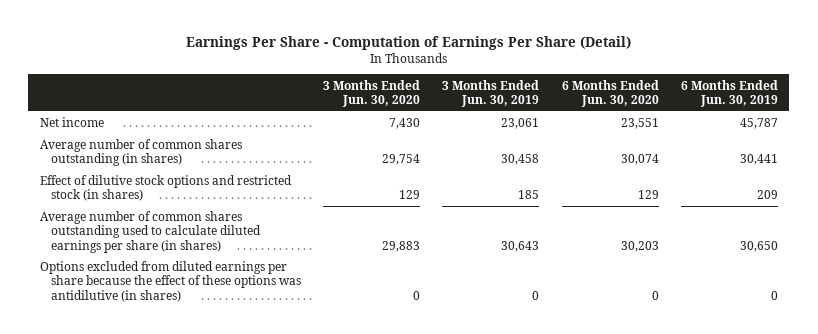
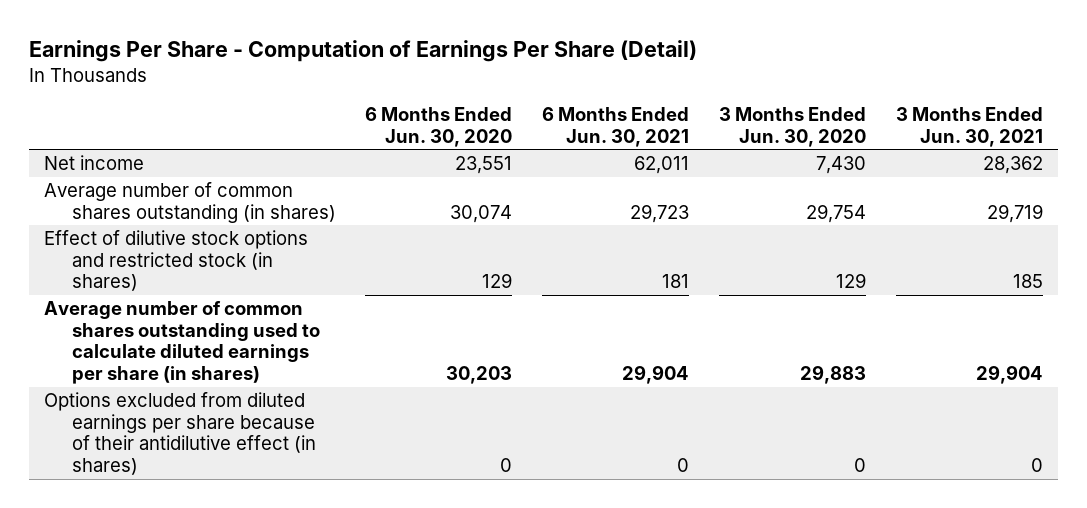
- | 3 Months Ended Jun. 30, 2020 | 3 Months Ended Jun. 30, 2019 | 6 Months Ended Jun. 30, 2020 | 6 Months Ended Jun. 30, 2019
+ | 6 Months Ended Jun. 30, 2020 | 6 Months Ended Jun. 30, 2021 | 3 Months Ended Jun. 30, 2020 | 3 Months Ended Jun. 30, 2021
- Options excluded from diluted earnings per share because the effect of these options was antidilutive (in shares) | 0 | 0 | 0 | 0
+ Options excluded from diluted earnings per share because of their antidilutive effect (in shares) | 0 | 0 | 0 | 0

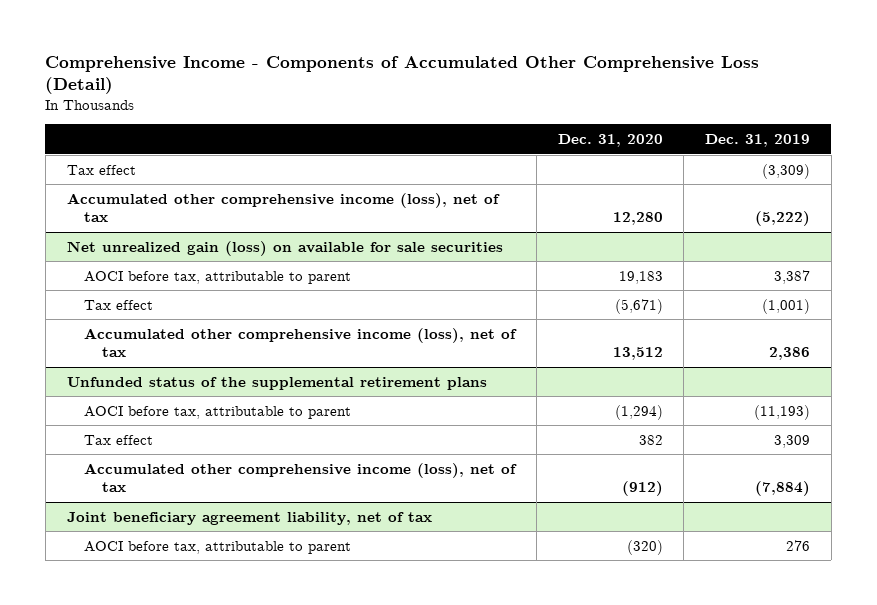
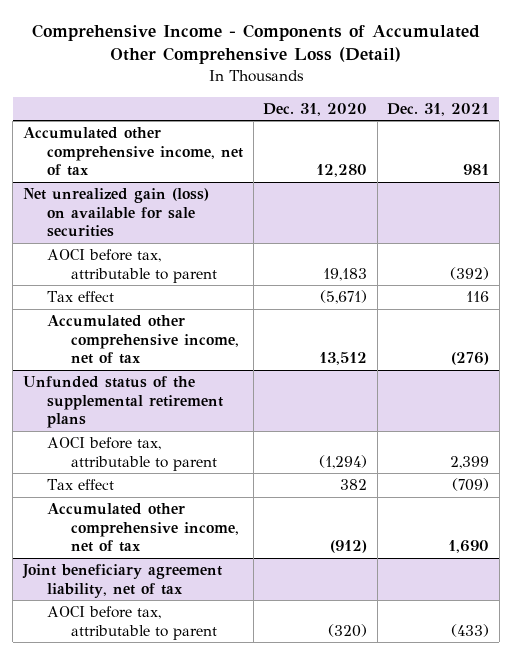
- | Dec. 31, 2020 | Dec. 31, 2019
+ | Dec. 31, 2020 | Dec. 31, 2021
- Tax effect | | (3,309)
- Accumulated other comprehensive income (loss), net of tax | 12,280 | (5,222)
+ Accumulated other comprehensive income, net of tax | 12,280 | 981
@ Net unrealized gain (loss) on available for sale securities
- Accumulated other comprehensive income (loss), net of tax | 13,512 | 2,386
+ Accumulated other comprehensive income, net of tax | 13,512 | (276)
@ Unfunded status of the supplemental retirement plans
- Accumulated other comprehensive income (loss), net of tax | (912) | (7,884)
+ Accumulated other comprehensive income, net of tax | (912) | 1,690

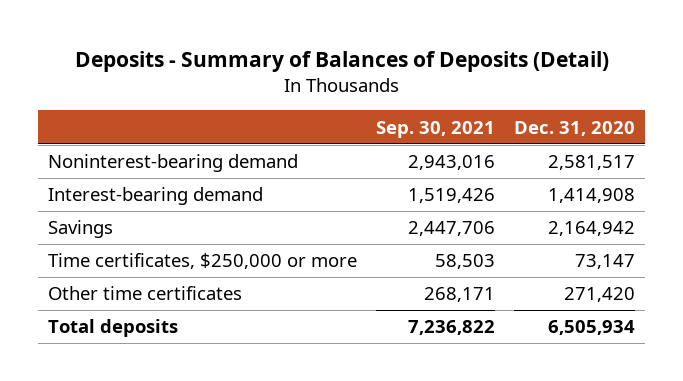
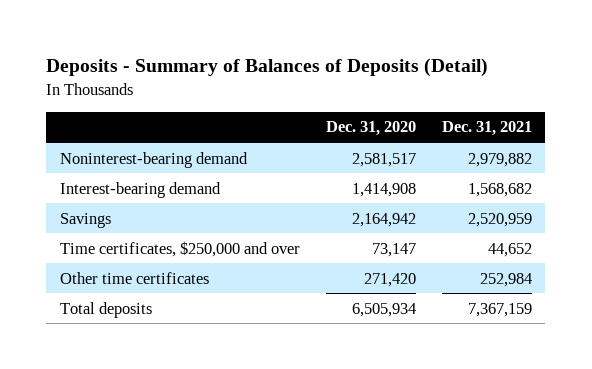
- | Sep. 30, 2021 | Dec. 31, 2020
+ | Dec. 31, 2020 | Dec. 31, 2021
- Time certificates, $250,000 or more | 58,503 | 73,147
+ Time certificates, $250,000 and over | 73,147 | 44,652

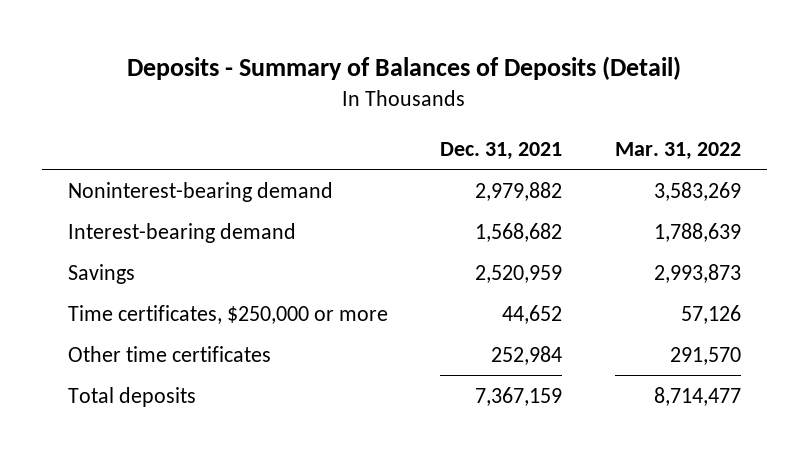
- | Dec. 31, 2020 | Dec. 31, 2021
+ | Dec. 31, 2021 | Mar. 31, 2022
- Time certificates, $250,000 and over | 73,147 | 44,652
+ Time certificates, $250,000 or more | 44,652 | 57,126

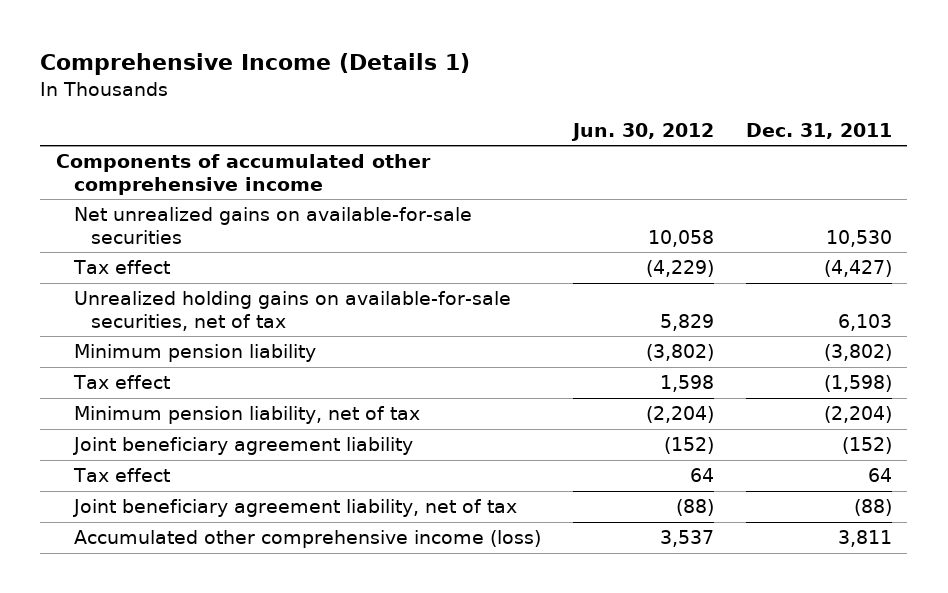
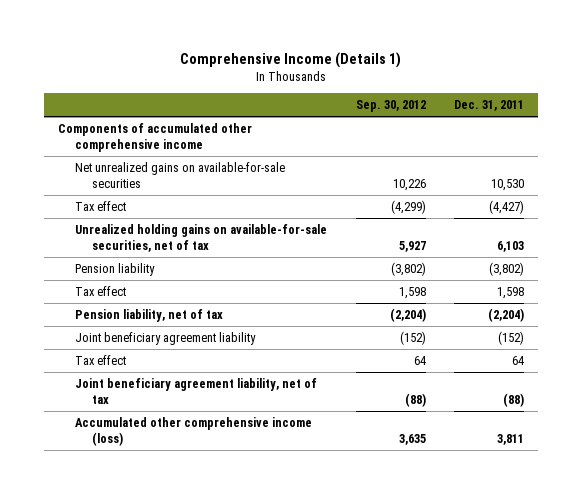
- | Jun. 30, 2012 | Dec. 31, 2011
+ | Sep. 30, 2012 | Dec. 31, 2011
- Minimum pension liability | (3,802) | (3,802)
- Tax effect | 1,598 | (1,598)
- Minimum pension liability, net of tax | (2,204) | (2,204)
+ Pension liability | (3,802) | (3,802)
+ Tax effect | 1,598 | 1,598
+ Pension liability, net of tax | (2,204) | (2,204)

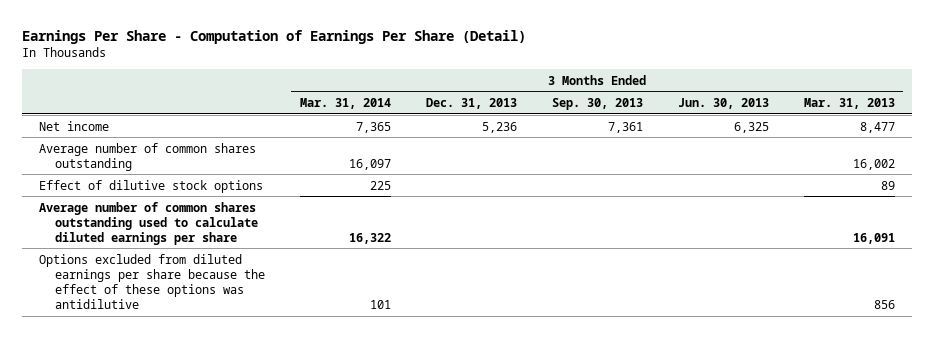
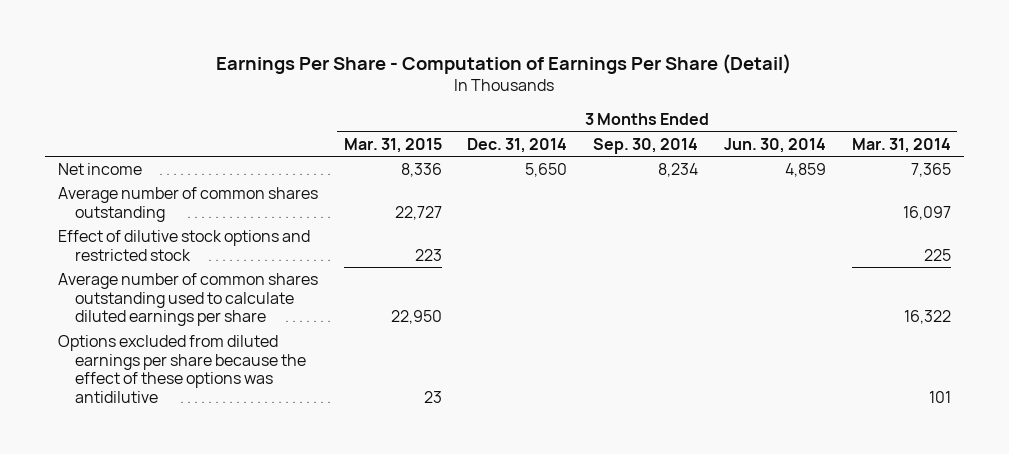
- | 3 Months Ended Mar. 31, 2014 | 3 Months Ended Dec. 31, 2013 | 3 Months Ended Sep. 30, 2013 | 3 Months Ended Jun. 30, 2013 | 3 Months Ended Mar. 31, 2013
+ | 3 Months Ended Mar. 31, 2015 | 3 Months Ended Dec. 31, 2014 | 3 Months Ended Sep. 30, 2014 | 3 Months Ended Jun. 30, 2014 | 3 Months Ended Mar. 31, 2014
- Effect of dilutive stock options | 225 | | | | 89
+ Effect of dilutive stock options and restricted stock | 223 | | | | 225

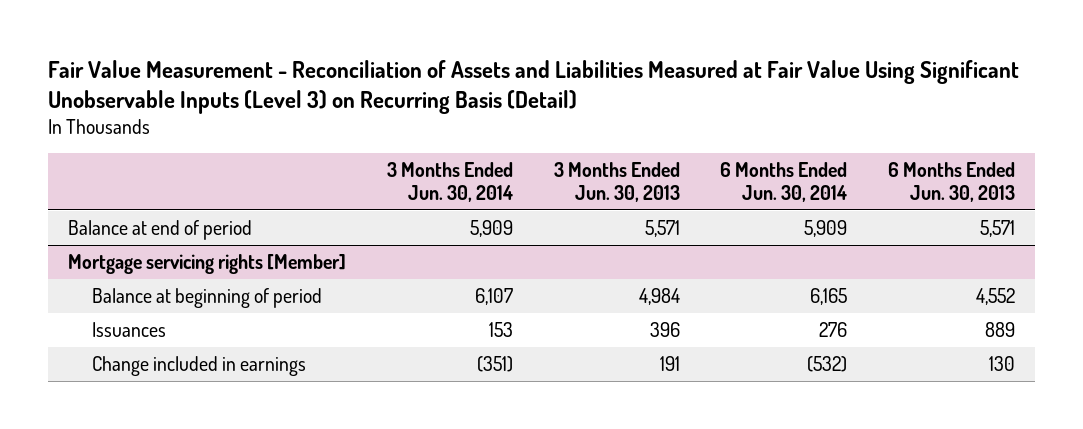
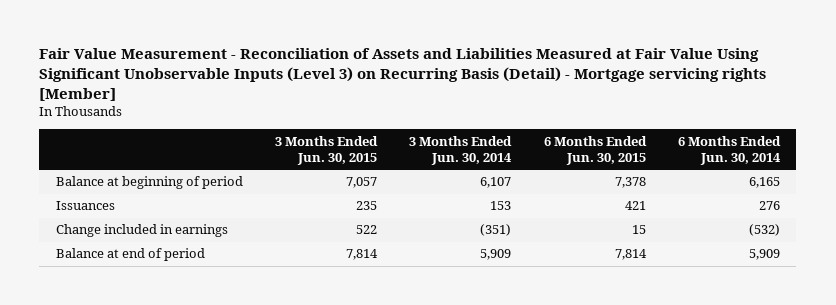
- Fair Value Measurement - Reconciliation of Assets and Liabilities Measured at Fair Value Using Significant Unobservable Inputs (Level 3) on Recurring Basis (Detail)
+ Fair Value Measurement - Reconciliation of Assets and Liabilities Measured at Fair Value Using Significant Unobservable Inputs (Level 3) on Recurring Basis (Detail) - Mortgage servicing rights [Member]
- | 3 Months Ended Jun. 30, 2014 | 3 Months Ended Jun. 30, 2013 | 6 Months Ended Jun. 30, 2014 | 6 Months Ended Jun. 30, 2013
+ | 3 Months Ended Jun. 30, 2015 | 3 Months Ended Jun. 30, 2014 | 6 Months Ended Jun. 30, 2015 | 6 Months Ended Jun. 30, 2014
- Mortgage servicing rights [Member]
moved down: Balance at end of period | 7,814 | 5,909 | 7,814 | 5,909

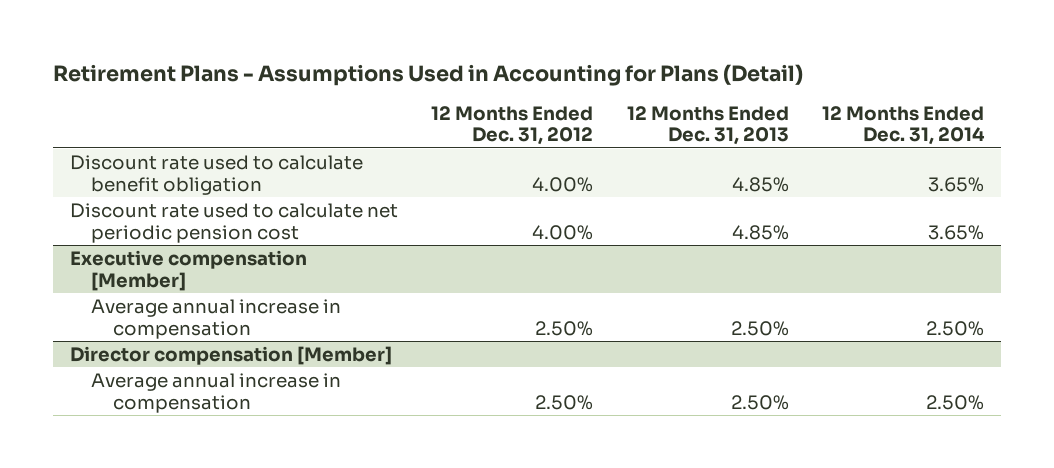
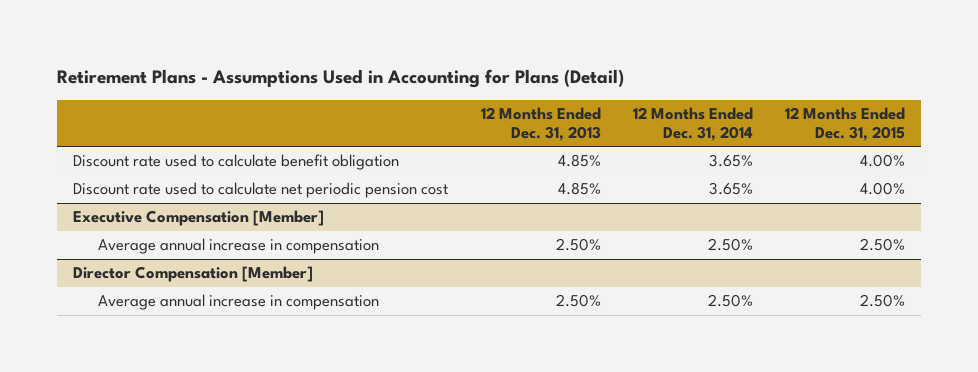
- | 12 Months Ended Dec. 31, 2012 | 12 Months Ended Dec. 31, 2013 | 12 Months Ended Dec. 31, 2014
+ | 12 Months Ended Dec. 31, 2013 | 12 Months Ended Dec. 31, 2014 | 12 Months Ended Dec. 31, 2015
- Executive compensation [Member]
+ Executive Compensation [Member]
- Director compensation [Member]
+ Director Compensation [Member]

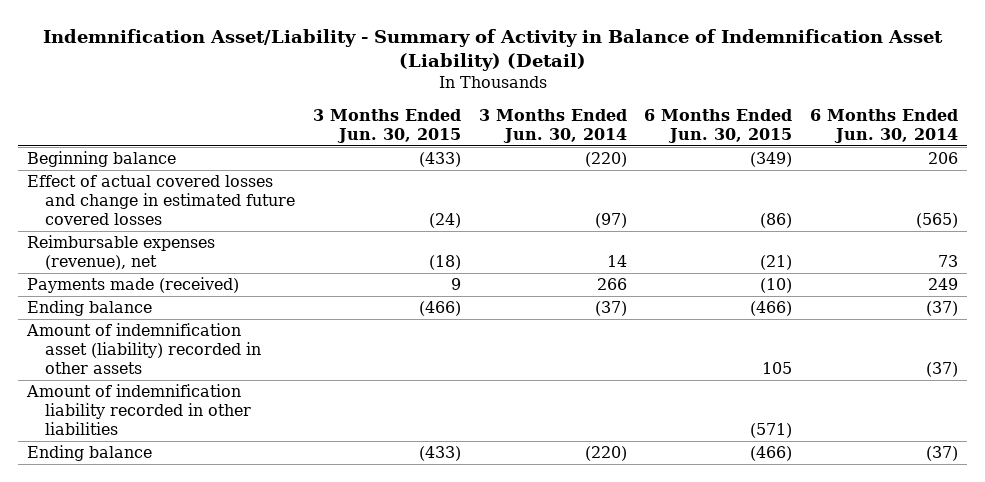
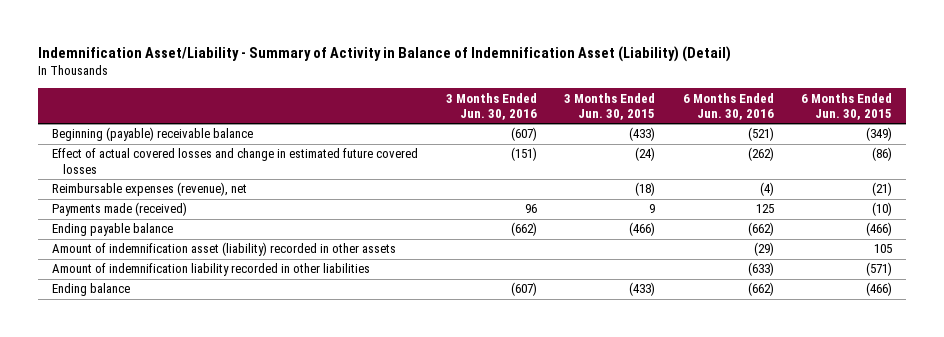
- | 3 Months Ended Jun. 30, 2015 | 3 Months Ended Jun. 30, 2014 | 6 Months Ended Jun. 30, 2015 | 6 Months Ended Jun. 30, 2014
+ | 3 Months Ended Jun. 30, 2016 | 3 Months Ended Jun. 30, 2015 | 6 Months Ended Jun. 30, 2016 | 6 Months Ended Jun. 30, 2015
- Beginning balance | (433) | (220) | (349) | 206
+ Beginning (payable) receivable balance | (607) | (433) | (521) | (349)
- Ending balance | (466) | (37) | (466) | (37)
+ Ending payable balance | (662) | (466) | (662) | (466)

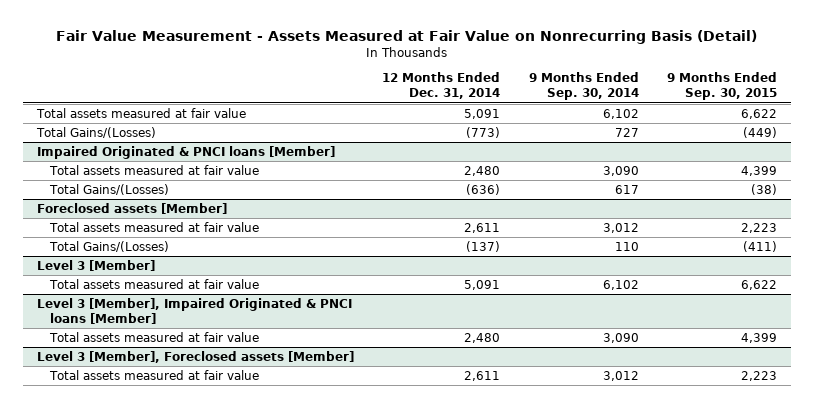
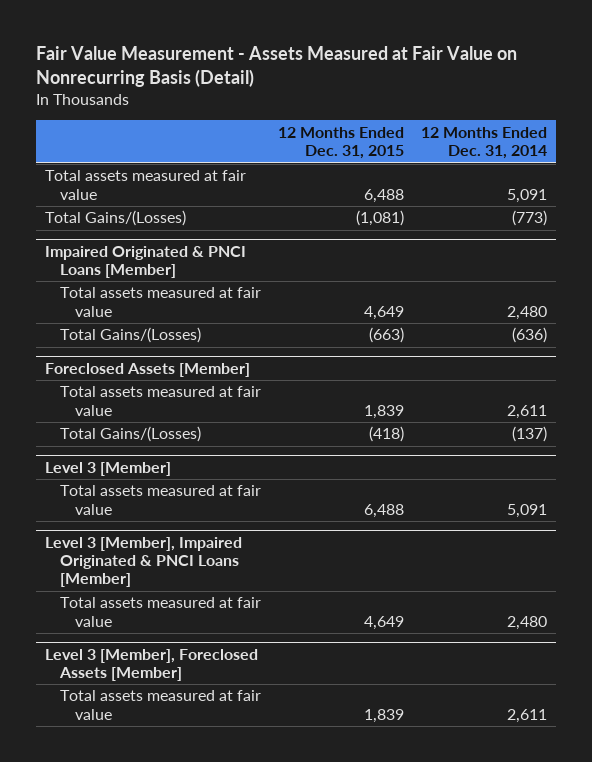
- | 12 Months Ended Dec. 31, 2014 | 9 Months Ended Sep. 30, 2014 | 9 Months Ended Sep. 30, 2015
+ | 12 Months Ended Dec. 31, 2015 | 12 Months Ended Dec. 31, 2014
- Impaired Originated & PNCI loans [Member]
+ Impaired Originated & PNCI Loans [Member]
- Foreclosed assets [Member]
+ Foreclosed Assets [Member]
- Level 3 [Member], Impaired Originated & PNCI loans [Member]
+ Level 3 [Member], Impaired Originated & PNCI Loans [Member]
- Level 3 [Member], Foreclosed assets [Member]
+ Level 3 [Member], Foreclosed Assets [Member]

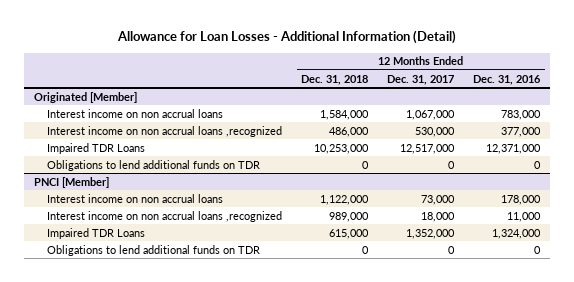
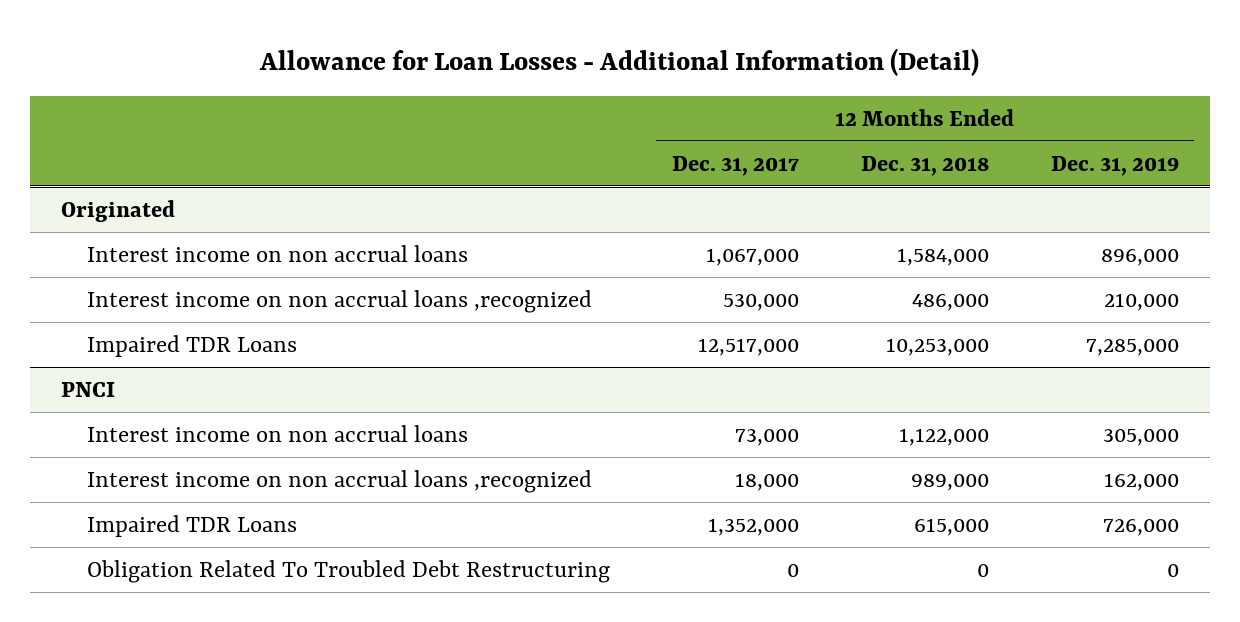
- | 12 Months Ended Dec. 31, 2018 | 12 Months Ended Dec. 31, 2017 | 12 Months Ended Dec. 31, 2016
+ | 12 Months Ended Dec. 31, 2017 | 12 Months Ended Dec. 31, 2018 | 12 Months Ended Dec. 31, 2019
- Originated [Member]
+ Originated
- Obligations to lend additional funds on TDR | 0 | 0 | 0
- PNCI [Member]
+ PNCI
- Obligations to lend additional funds on TDR | 0 | 0 | 0
+ Obligation Related To Troubled Debt Restructuring | 0 | 0 | 0

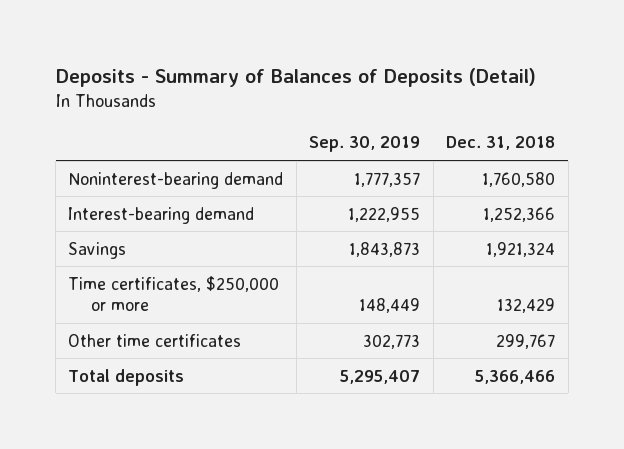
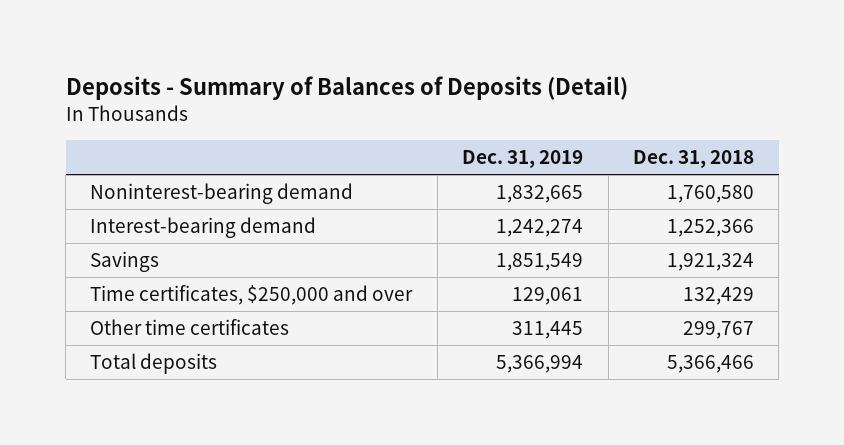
- | Sep. 30, 2019 | Dec. 31, 2018
+ | Dec. 31, 2019 | Dec. 31, 2018
- Time certificates, $250,000 or more | 148,449 | 132,429
+ Time certificates, $250,000 and over | 129,061 | 132,429

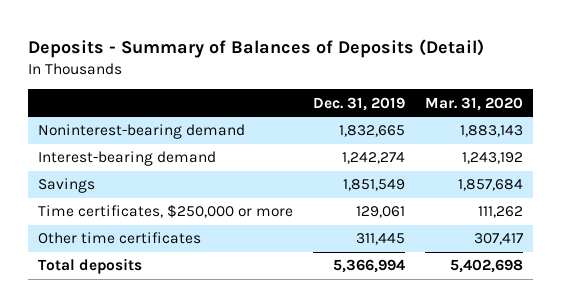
- | Dec. 31, 2019 | Dec. 31, 2018
+ | Dec. 31, 2019 | Mar. 31, 2020
- Time certificates, $250,000 and over | 129,061 | 132,429
+ Time certificates, $250,000 or more | 129,061 | 111,262

